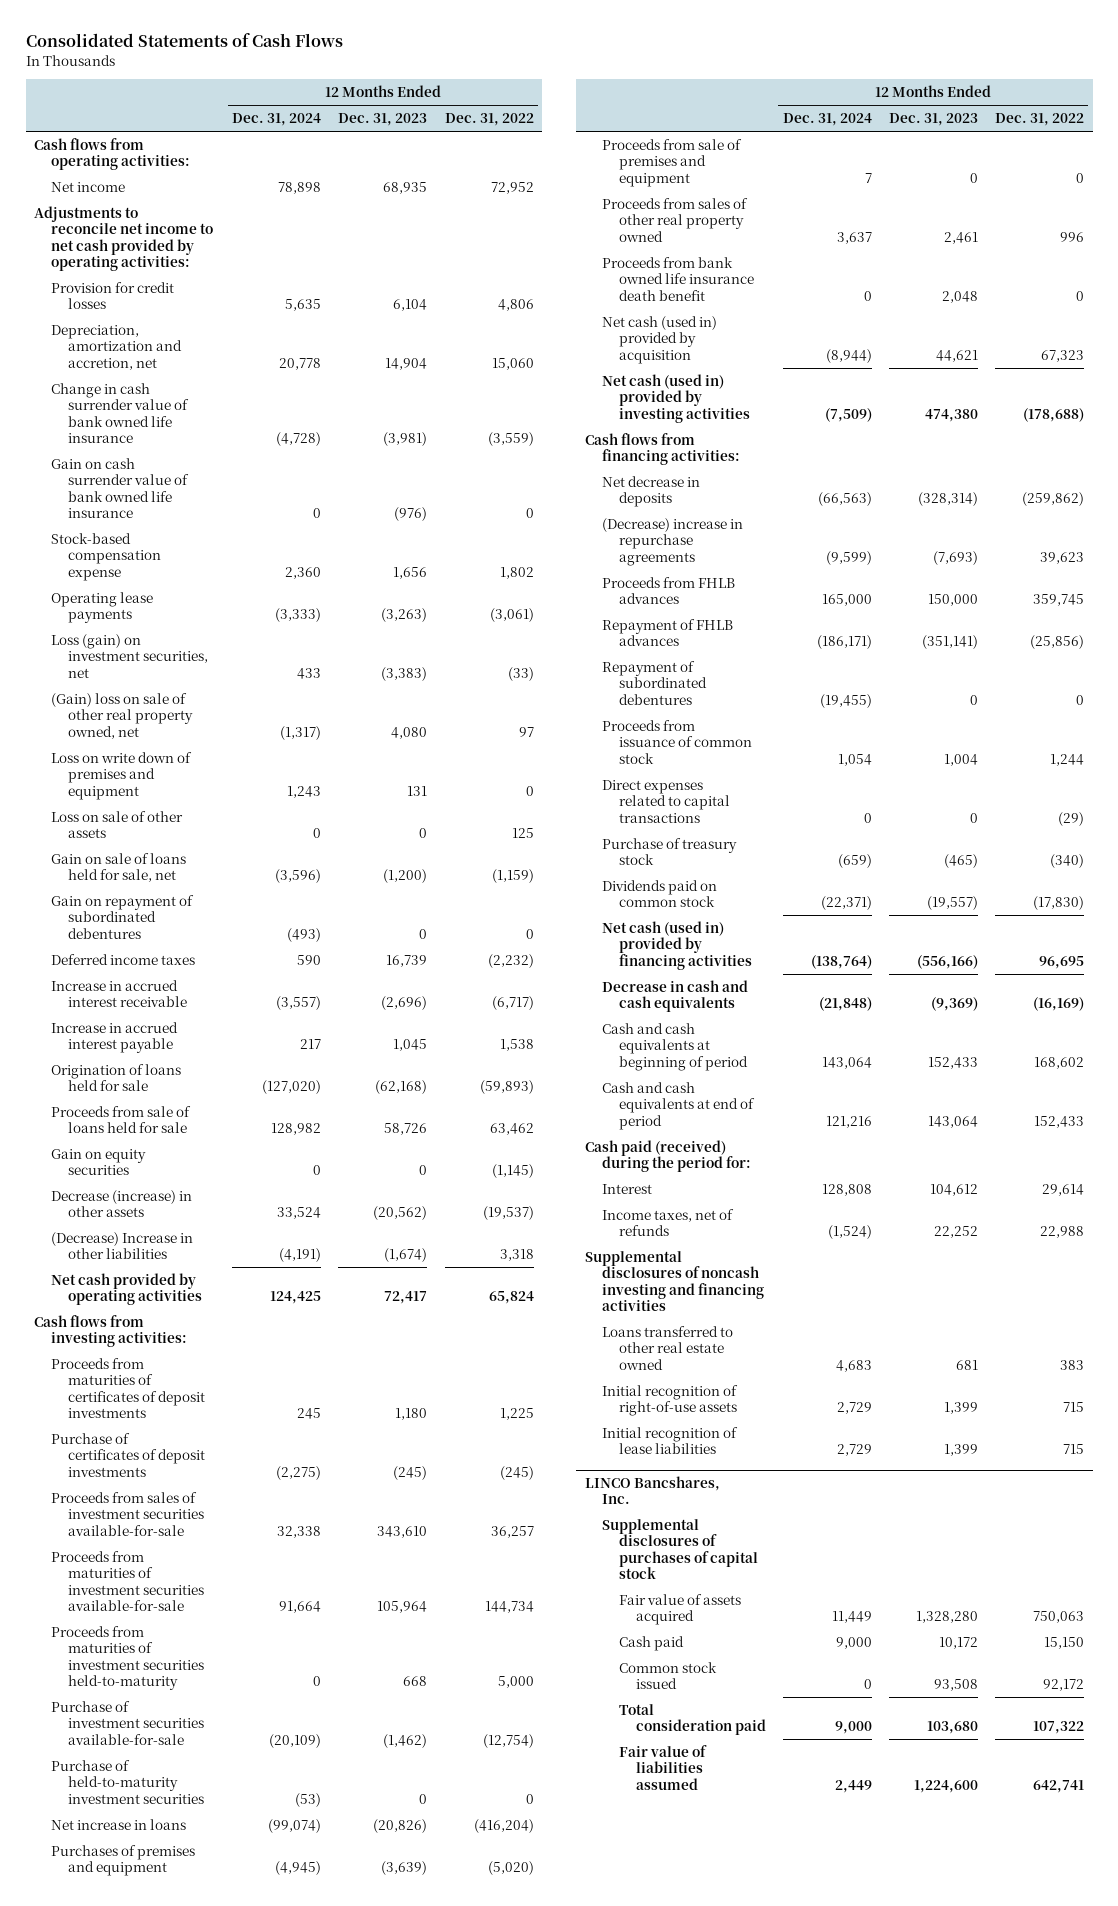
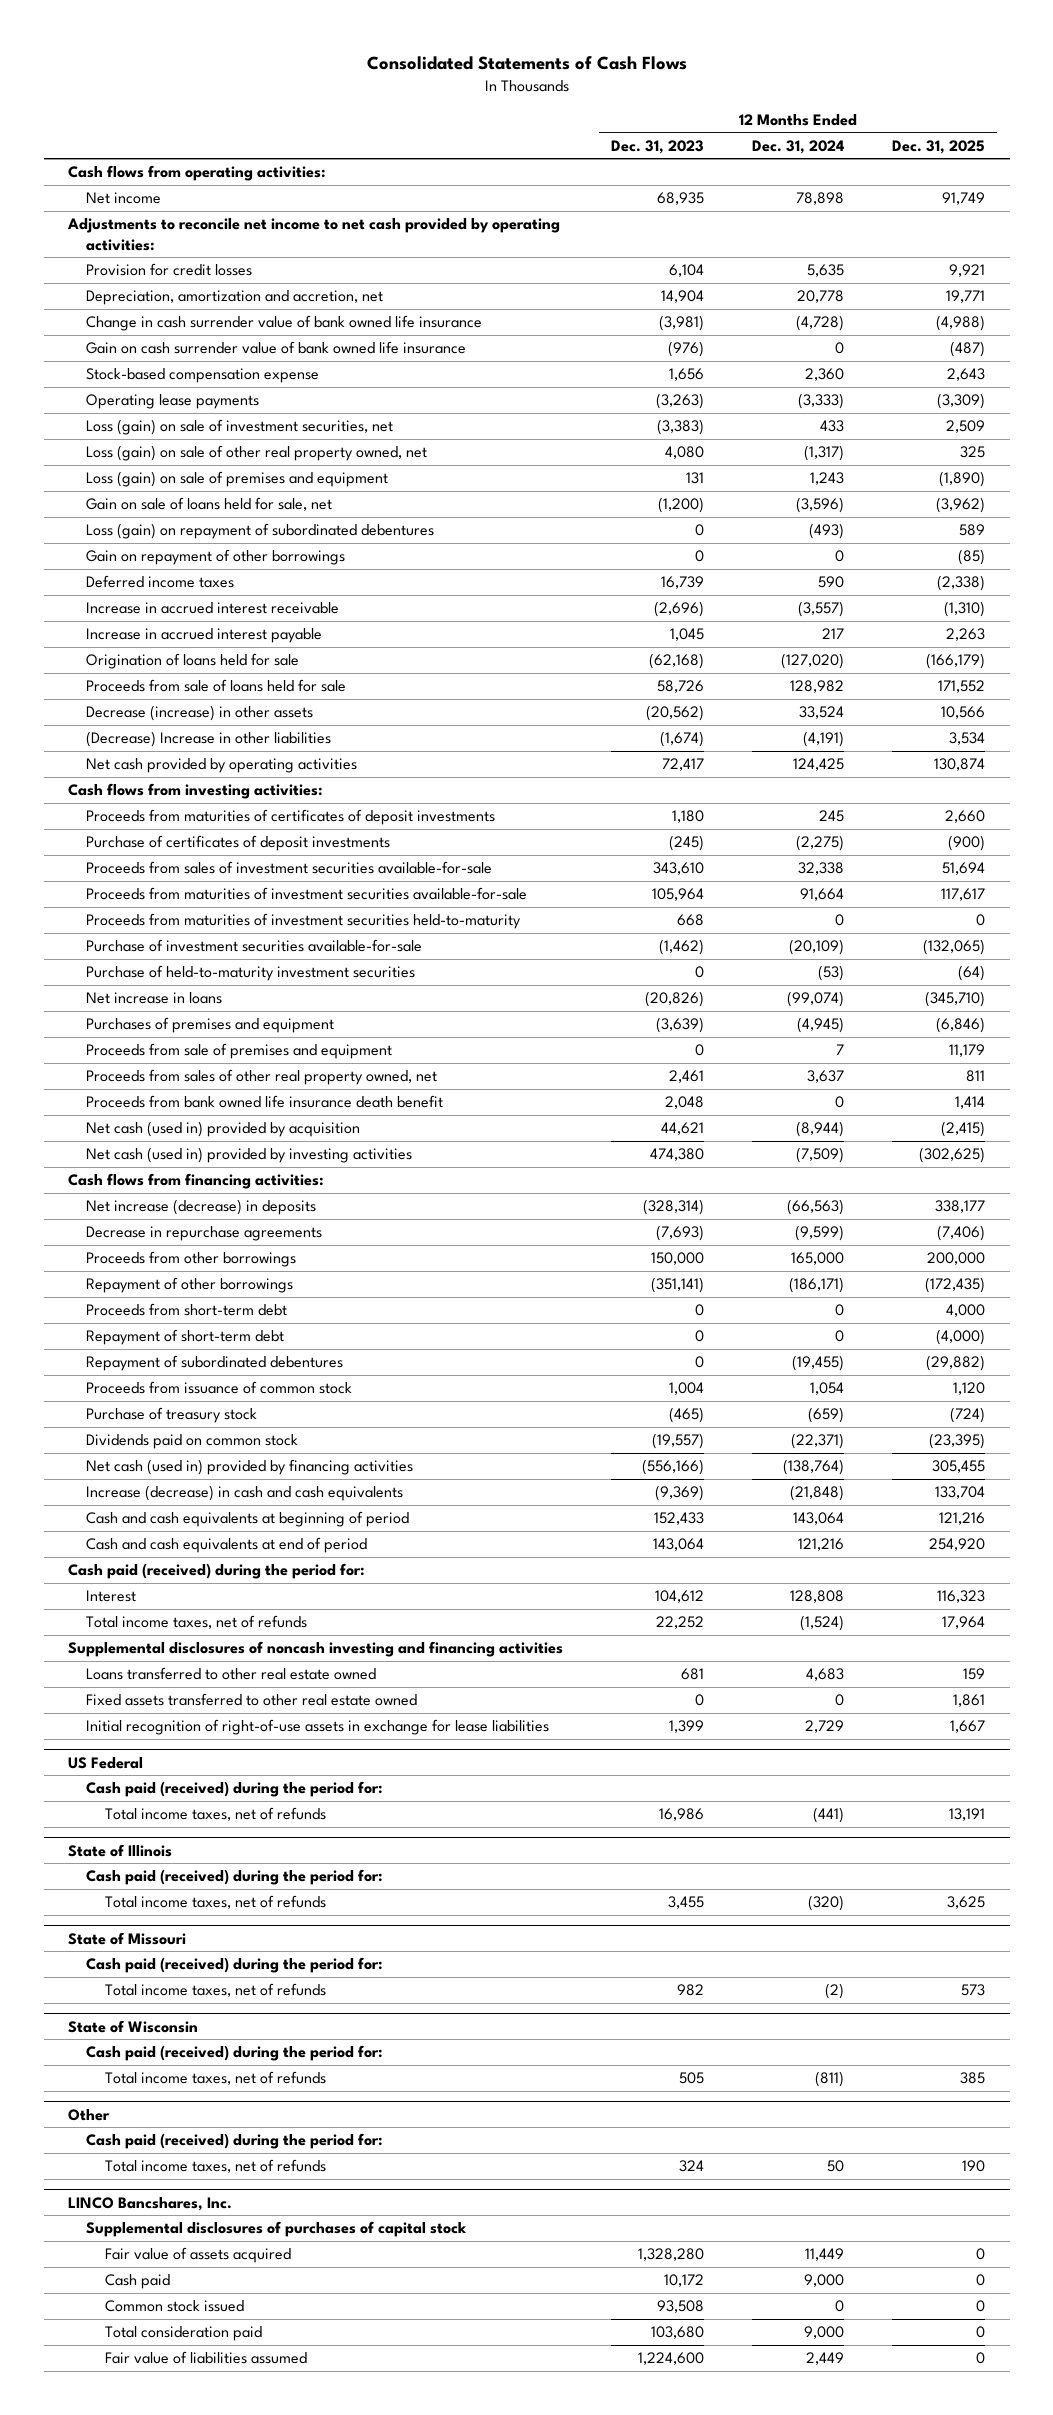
- | 12 Months Ended Dec. 31, 2024 | 12 Months Ended Dec. 31, 2023 | 12 Months Ended Dec. 31, 2022
+ | 12 Months Ended Dec. 31, 2023 | 12 Months Ended Dec. 31, 2024 | 12 Months Ended Dec. 31, 2025
- Loss (gain) on investment securities, net | 433 | (3,383) | (33)
- (Gain) loss on sale of other real property owned, net | (1,317) | 4,080 | 97
- Loss on write down of premises and equipment | 1,243 | 131 | 0
- Loss on sale of other assets | 0 | 0 | 125
+ Loss (gain) on sale of investment securities, net | (3,383) | 433 | 2,509
+ Loss (gain) on sale of other real property owned, net | 4,080 | (1,317) | 325
+ Loss (gain) on sale of premises and equipment | 131 | 1,243 | (1,890)
- Gain on repayment of subordinated debentures | (493) | 0 | 0
+ Loss (gain) on repayment of subordinated debentures | 0 | (493) | 589
+ Gain on repayment of other borrowings | 0 | 0 | (85)
- Gain on equity securities | 0 | 0 | (1,145)
- Proceeds from sales of other real property owned | 3,637 | 2,461 | 996
+ Proceeds from sales of other real property owned, net | 2,461 | 3,637 | 811
- Net decrease in deposits | (66,563) | (328,314) | (259,862)
- (Decrease) increase in repurchase agreements | (9,599) | (7,693) | 39,623
- Proceeds from FHLB advances | 165,000 | 150,000 | 359,745
- Repayment of FHLB advances | (186,171) | (351,141) | (25,856)
+ Net increase (decrease) in deposits | (328,314) | (66,563) | 338,177
+ Decrease in repurchase agreements | (7,693) | (9,599) | (7,406)
+ Proceeds from other borrowings | 150,000 | 165,000 | 200,000
+ Repayment of other borrowings | (351,141) | (186,171) | (172,435)
+ Proceeds from short-term debt | 0 | 0 | 4,000
+ Repayment of short-term debt | 0 | 0 | (4,000)
- Direct expenses related to capital transactions | 0 | 0 | (29)
- Decrease in cash and cash equivalents | (21,848) | (9,369) | (16,169)
+ Increase (decrease) in cash and cash equivalents | (9,369) | (21,848) | 133,704
- Income taxes, net of refunds | (1,524) | 22,252 | 22,988
+ Total income taxes, net of refunds | 22,252 | (1,524) | 17,964
- Initial recognition of right-of-use assets | 2,729 | 1,399 | 715
- Initial recognition of lease liabilities | 2,729 | 1,399 | 715
+ Fixed assets transferred to other real estate owned | 0 | 0 | 1,861
+ Initial recognition of right-of-use assets in exchange for lease liabilities | 1,399 | 2,729 | 1,667
+ US Federal
+ Cash paid (received) during the period for:
+ Total income taxes, net of refunds | 16,986 | (441) | 13,191
+ State of Illinois
+ Cash paid (received) during the period for:
+ Total income taxes, net of refunds | 3,455 | (320) | 3,625
+ State of Missouri
+ Cash paid (received) during the period for:
+ Total income taxes, net of refunds | 982 | (2) | 573
+ State of Wisconsin
+ Cash paid (received) during the period for:
+ Total income taxes, net of refunds | 505 | (811) | 385
+ Other
+ Cash paid (received) during the period for:
+ Total income taxes, net of refunds | 324 | 50 | 190

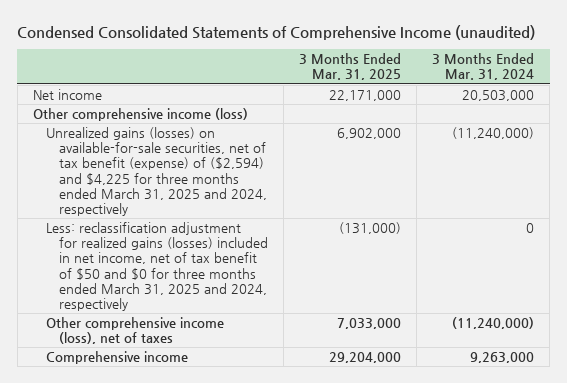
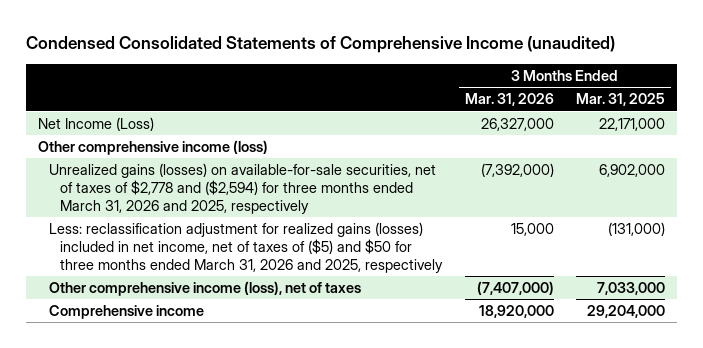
- | 3 Months Ended Mar. 31, 2025 | 3 Months Ended Mar. 31, 2024
+ | 3 Months Ended Mar. 31, 2026 | 3 Months Ended Mar. 31, 2025
- Net income | 22,171,000 | 20,503,000
+ Net Income (Loss) | 26,327,000 | 22,171,000
- Unrealized gains (losses) on available-for-sale securities, net of tax benefit (expense) of ($2,594) and $4,225 for three months ended March 31, 2025 and 2024, respectively | 6,902,000 | (11,240,000)
- Less: reclassification adjustment for realized gains (losses) included in net income, net of tax benefit of $50 and $0 for three months ended March 31, 2025 and 2024, respectively | (131,000) | 0
+ Unrealized gains (losses) on available-for-sale securities, net of taxes of $2,778 and ($2,594) for three months ended March 31, 2026 and 2025, respectively | (7,392,000) | 6,902,000
+ Less: reclassification adjustment for realized gains (losses) included in net income, net of taxes of ($5) and $50 for three months ended March 31, 2026 and 2025, respectively | 15,000 | (131,000)

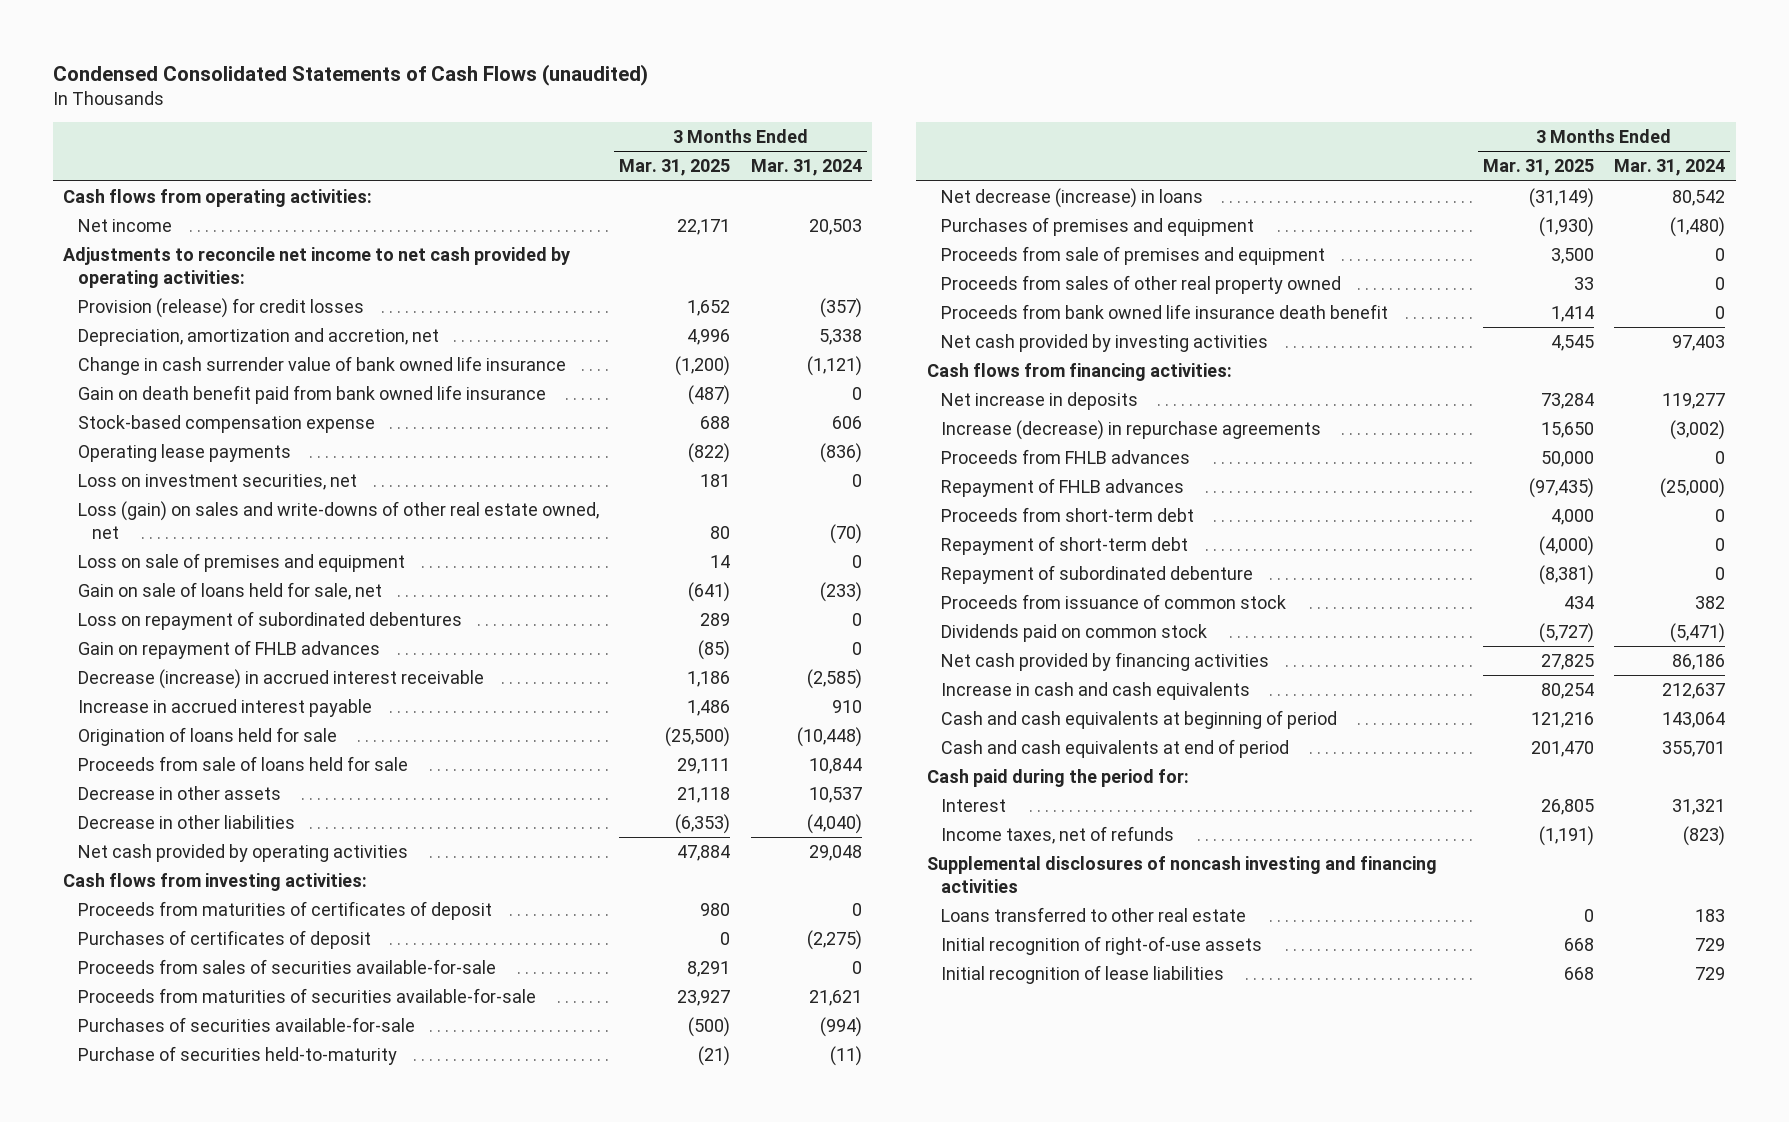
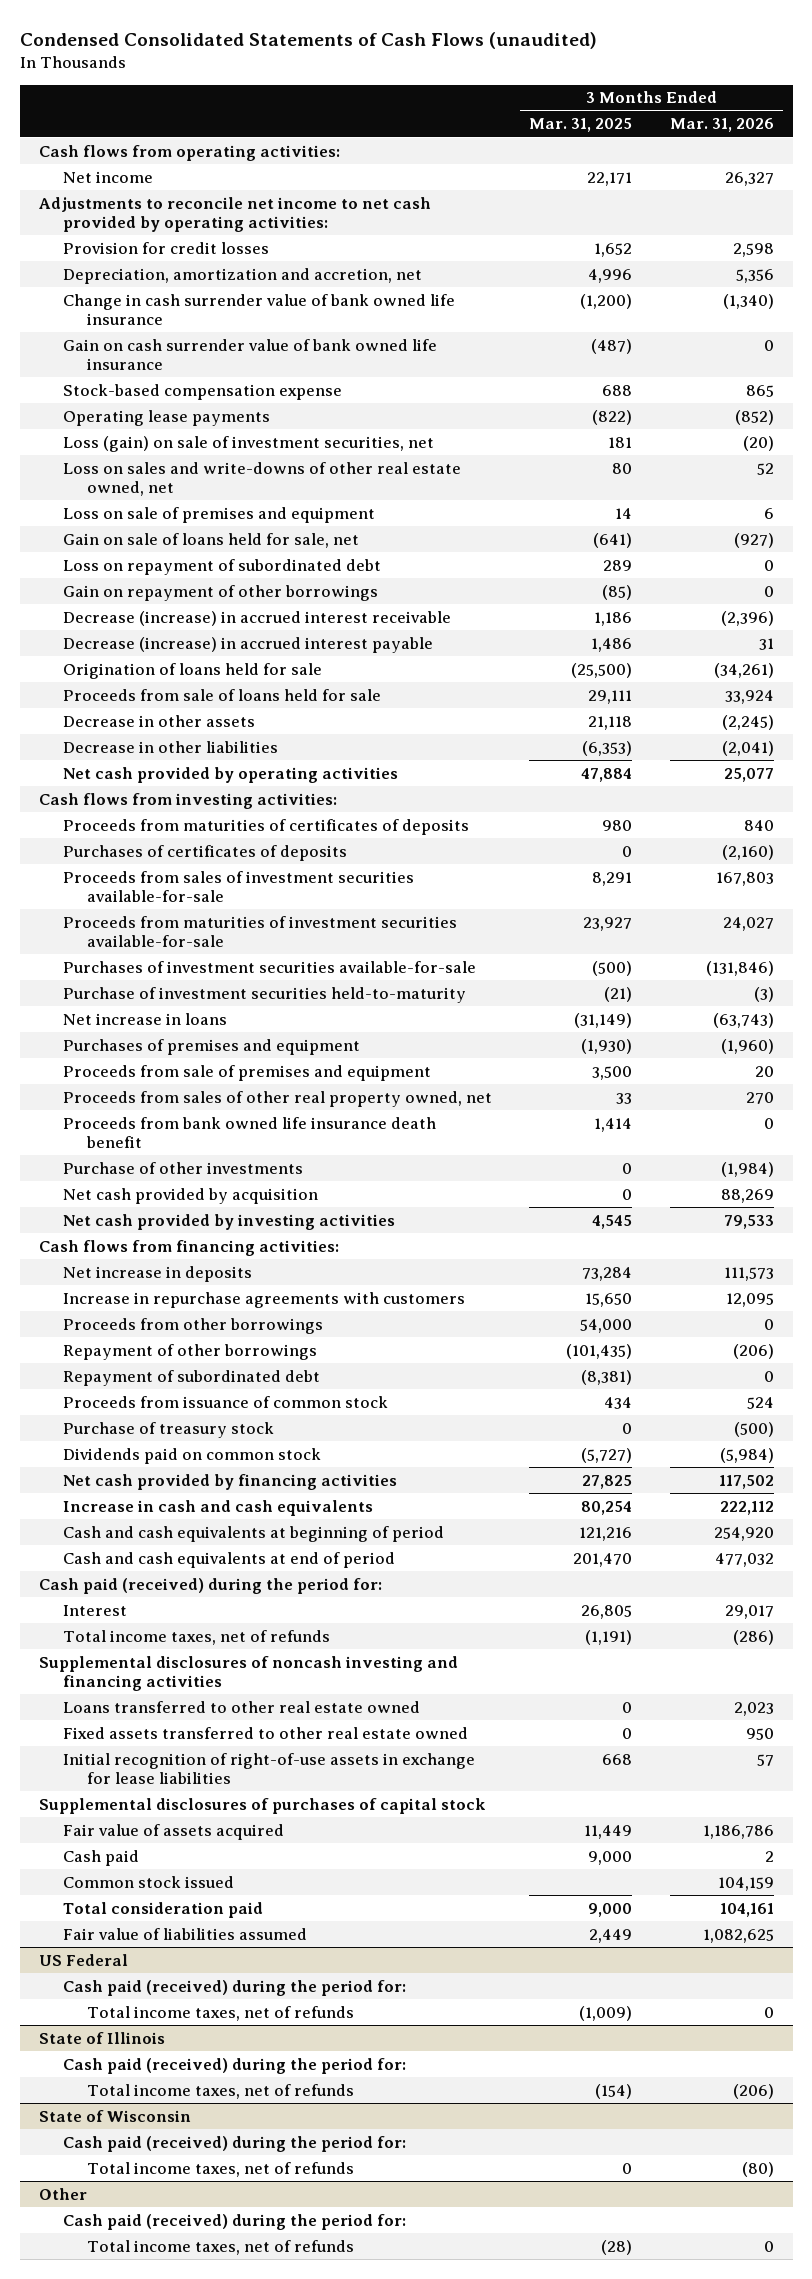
- | 3 Months Ended Mar. 31, 2025 | 3 Months Ended Mar. 31, 2024
+ | 3 Months Ended Mar. 31, 2025 | 3 Months Ended Mar. 31, 2026
- Provision (release) for credit losses | 1,652 | (357)
+ Provision for credit losses | 1,652 | 2,598
- Gain on death benefit paid from bank owned life insurance | (487) | 0
+ Gain on cash surrender value of bank owned life insurance | (487) | 0
- Loss on investment securities, net | 181 | 0
- Loss (gain) on sales and write-downs of other real estate owned, net | 80 | (70)
+ Loss (gain) on sale of investment securities, net | 181 | (20)
+ Loss on sales and write-downs of other real estate owned, net | 80 | 52
- Loss on repayment of subordinated debentures | 289 | 0
- Gain on repayment of FHLB advances | (85) | 0
+ Loss on repayment of subordinated debt | 289 | 0
+ Gain on repayment of other borrowings | (85) | 0
- Increase in accrued interest payable | 1,486 | 910
+ Decrease (increase) in accrued interest payable | 1,486 | 31
- Proceeds from maturities of certificates of deposit | 980 | 0
- Purchases of certificates of deposit | 0 | (2,275)
- Proceeds from sales of securities available-for-sale | 8,291 | 0
- Proceeds from maturities of securities available-for-sale | 23,927 | 21,621
- Purchases of securities available-for-sale | (500) | (994)
- Purchase of securities held-to-maturity | (21) | (11)
- Net decrease (increase) in loans | (31,149) | 80,542
+ Proceeds from maturities of certificates of deposits | 980 | 840
+ Purchases of certificates of deposits | 0 | (2,160)
+ Proceeds from sales of investment securities available-for-sale | 8,291 | 167,803
+ Proceeds from maturities of investment securities available-for-sale | 23,927 | 24,027
+ Purchases of investment securities available-for-sale | (500) | (131,846)
+ Purchase of investment securities held-to-maturity | (21) | (3)
+ Net increase in loans | (31,149) | (63,743)
- Proceeds from sales of other real property owned | 33 | 0
+ Proceeds from sales of other real property owned, net | 33 | 270
+ Purchase of other investments | 0 | (1,984)
+ Net cash provided by acquisition | 0 | 88,269
- Increase (decrease) in repurchase agreements | 15,650 | (3,002)
- Proceeds from FHLB advances | 50,000 | 0
- Repayment of FHLB advances | (97,435) | (25,000)
- Proceeds from short-term debt | 4,000 | 0
- Repayment of short-term debt | (4,000) | 0
- Repayment of subordinated debenture | (8,381) | 0
+ Increase in repurchase agreements with customers | 15,650 | 12,095
+ Proceeds from other borrowings | 54,000 | 0
+ Repayment of other borrowings | (101,435) | (206)
+ Repayment of subordinated debt | (8,381) | 0
+ Purchase of treasury stock | 0 | (500)
- Cash paid during the period for:
+ Cash paid (received) during the period for:
- Income taxes, net of refunds | (1,191) | (823)
+ Total income taxes, net of refunds | (1,191) | (286)
- Loans transferred to other real estate | 0 | 183
- Initial recognition of right-of-use assets | 668 | 729
- Initial recognition of lease liabilities | 668 | 729
+ Loans transferred to other real estate owned | 0 | 2,023
+ Fixed assets transferred to other real estate owned | 0 | 950
+ Initial recognition of right-of-use assets in exchange for lease liabilities | 668 | 57
+ Supplemental disclosures of purchases of capital stock
+ Fair value of assets acquired | 11,449 | 1,186,786
+ Cash paid | 9,000 | 2
+ Common stock issued | | 104,159
+ Total consideration paid | 9,000 | 104,161
+ Fair value of liabilities assumed | 2,449 | 1,082,625
+ US Federal
+ Cash paid (received) during the period for:
+ Total income taxes, net of refunds | (1,009) | 0
+ State of Illinois
+ Cash paid (received) during the period for:
+ Total income taxes, net of refunds | (154) | (206)
+ State of Wisconsin
+ Cash paid (received) during the period for:
+ Total income taxes, net of refunds | 0 | (80)
+ Other
+ Cash paid (received) during the period for:
+ Total income taxes, net of refunds | (28) | 0

